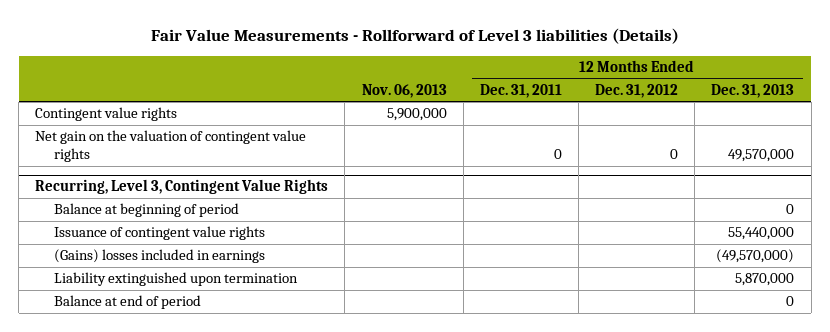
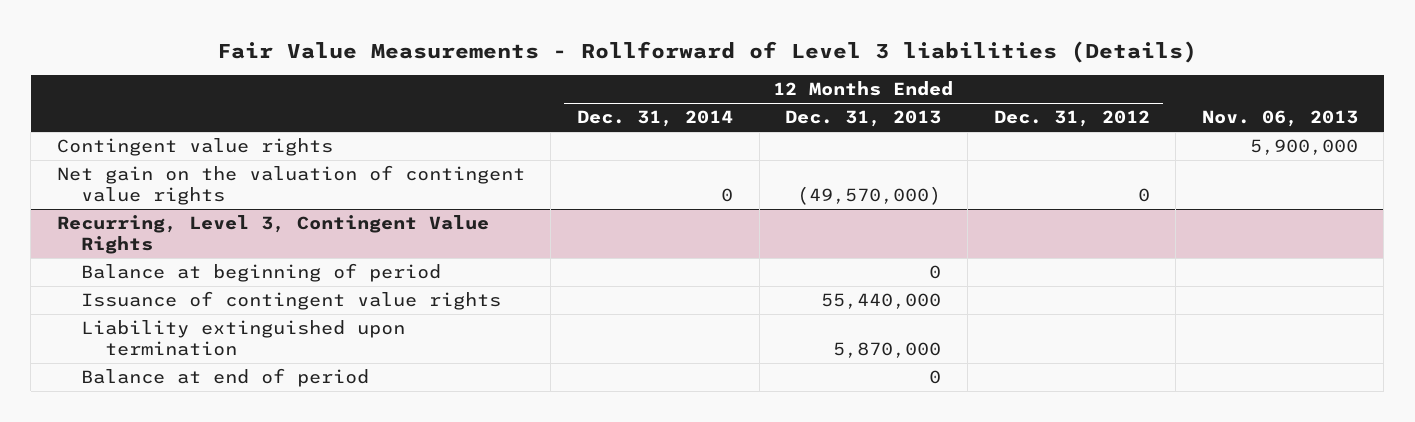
- | Nov. 06, 2013 | 12 Months Ended Dec. 31, 2011 | 12 Months Ended Dec. 31, 2012 | 12 Months Ended Dec. 31, 2013
+ | 12 Months Ended Dec. 31, 2014 | 12 Months Ended Dec. 31, 2013 | 12 Months Ended Dec. 31, 2012 | Nov. 06, 2013
- Net gain on the valuation of contingent value rights | | 0 | 0 | 49,570,000
+ Net gain on the valuation of contingent value rights | 0 | (49,570,000) | 0 |
@ Recurring, Level 3, Contingent Value Rights
- (Gains) losses included in earnings | | | | (49,570,000)

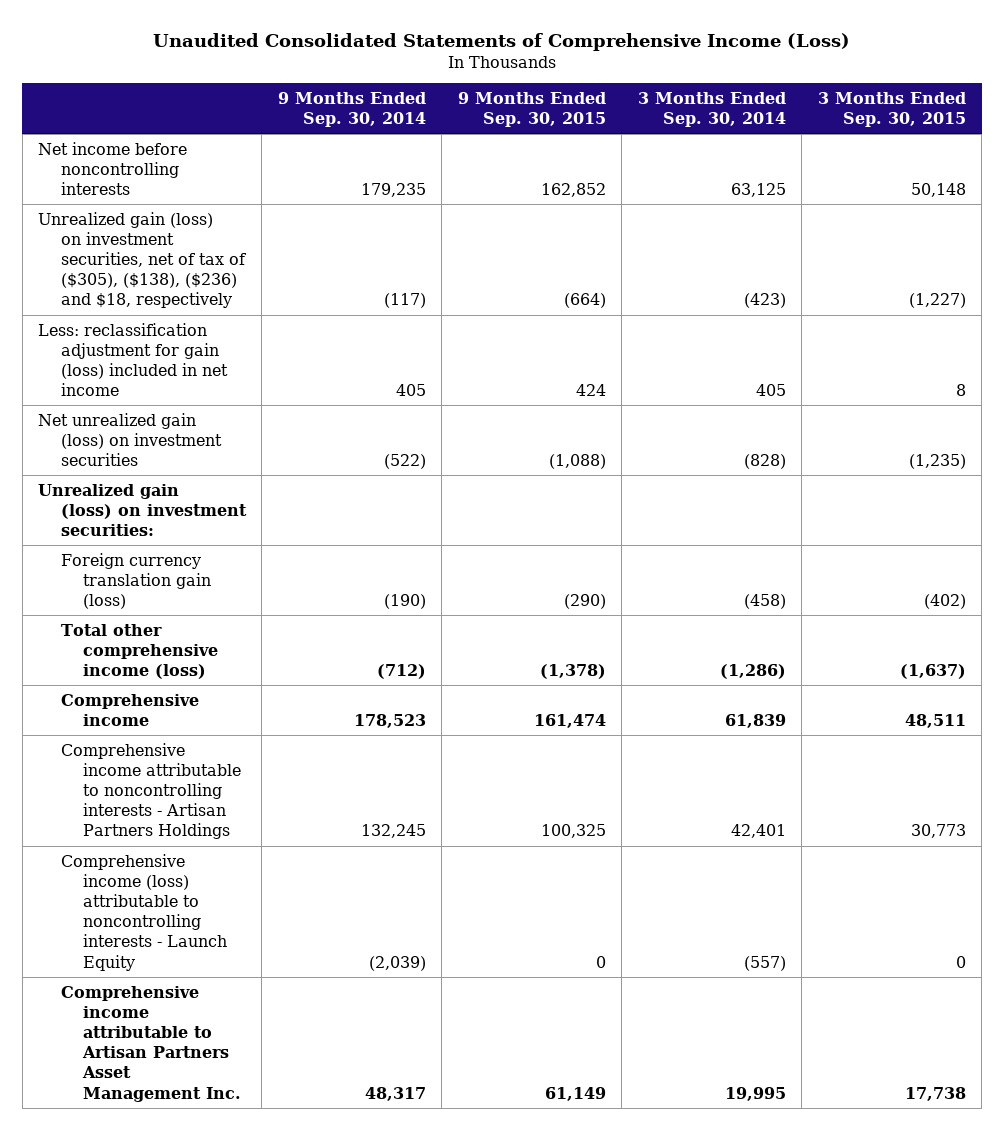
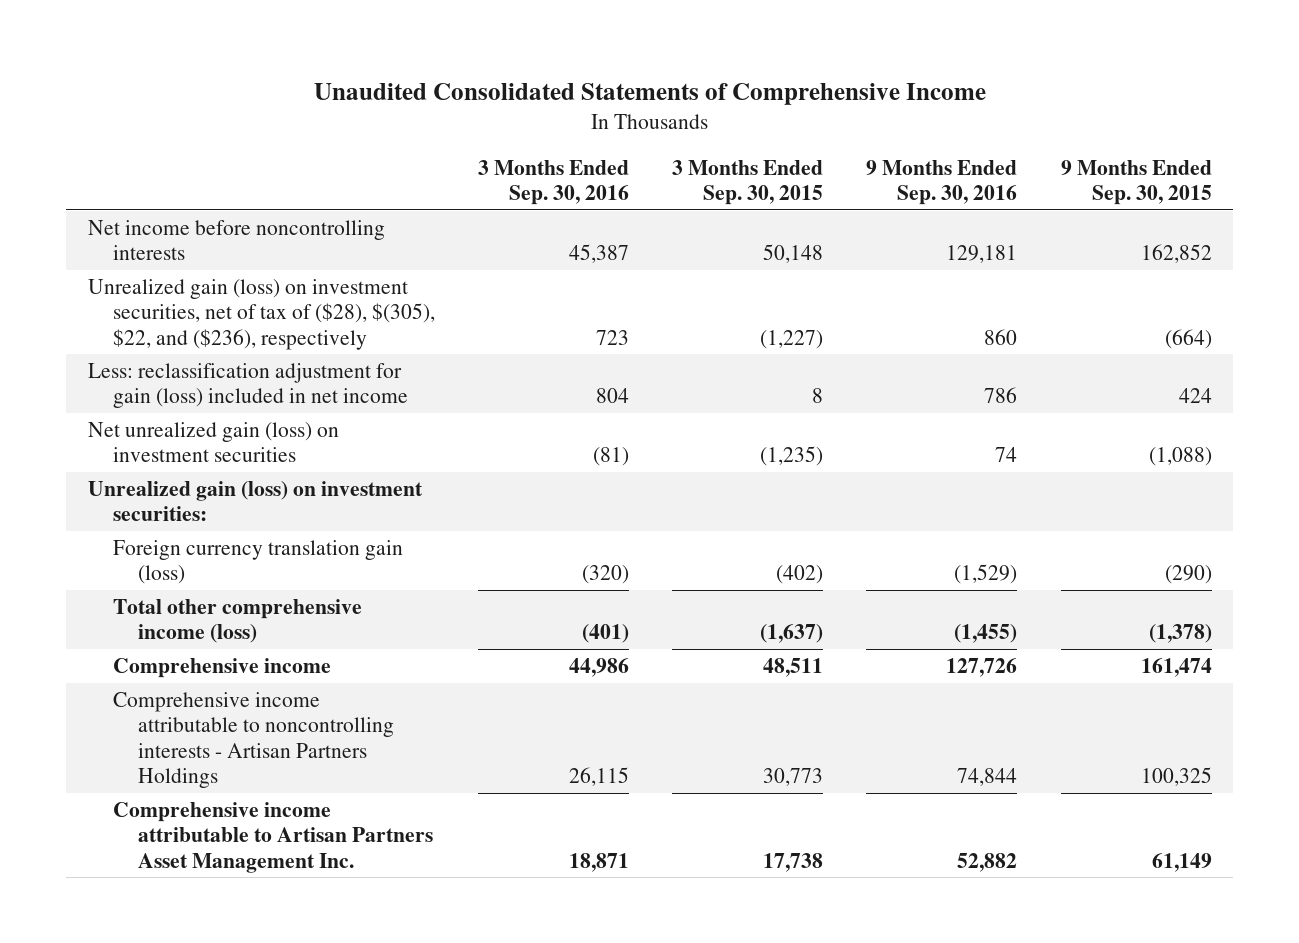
- Unaudited Consolidated Statements of Comprehensive Income (Loss)
+ Unaudited Consolidated Statements of Comprehensive Income
- | 9 Months Ended Sep. 30, 2014 | 9 Months Ended Sep. 30, 2015 | 3 Months Ended Sep. 30, 2014 | 3 Months Ended Sep. 30, 2015
+ | 3 Months Ended Sep. 30, 2016 | 3 Months Ended Sep. 30, 2015 | 9 Months Ended Sep. 30, 2016 | 9 Months Ended Sep. 30, 2015
- Unrealized gain (loss) on investment securities, net of tax of ($305), ($138), ($236) and $18, respectively | (117) | (664) | (423) | (1,227)
+ Unrealized gain (loss) on investment securities, net of tax of ($28), $(305), $22, and ($236), respectively | 723 | (1,227) | 860 | (664)
- Comprehensive income (loss) attributable to noncontrolling interests - Launch Equity | (2,039) | 0 | (557) | 0

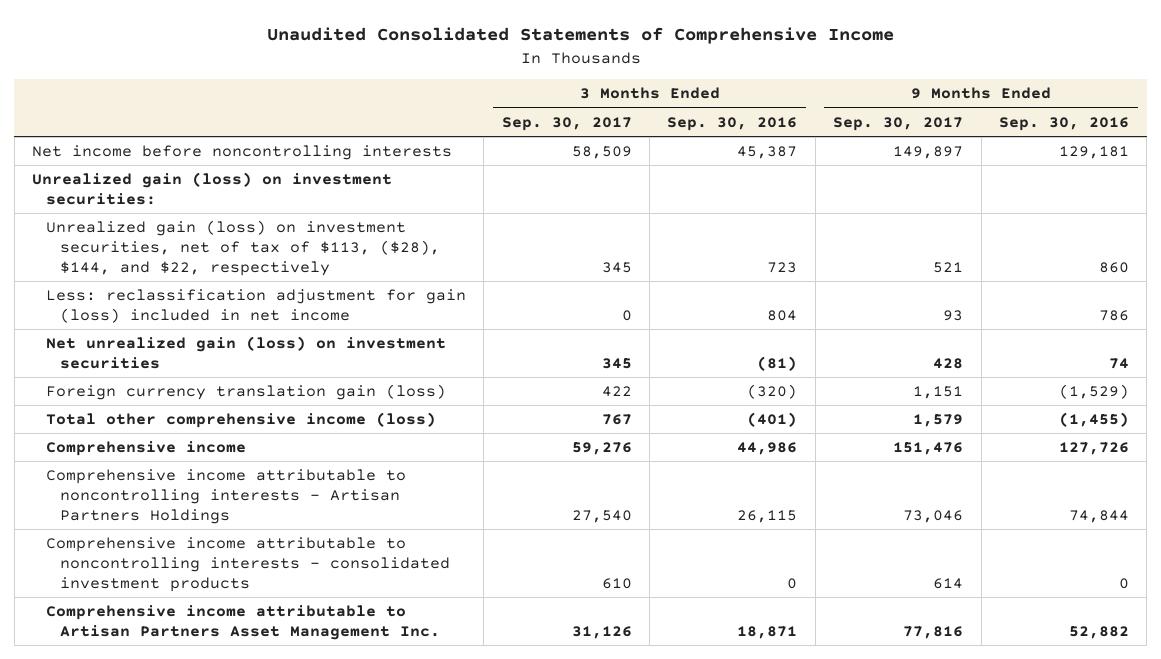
- | 3 Months Ended Sep. 30, 2016 | 3 Months Ended Sep. 30, 2015 | 9 Months Ended Sep. 30, 2016 | 9 Months Ended Sep. 30, 2015
+ | 3 Months Ended Sep. 30, 2017 | 3 Months Ended Sep. 30, 2016 | 9 Months Ended Sep. 30, 2017 | 9 Months Ended Sep. 30, 2016
- Unrealized gain (loss) on investment securities, net of tax of ($28), $(305), $22, and ($236), respectively | 723 | (1,227) | 860 | (664)
moved up: Unrealized gain (loss) on investment securities:
+ Unrealized gain (loss) on investment securities, net of tax of $113, ($28), $144, and $22, respectively | 345 | 723 | 521 | 860
+ Comprehensive income attributable to noncontrolling interests - consolidated investment products | 610 | 0 | 614 | 0

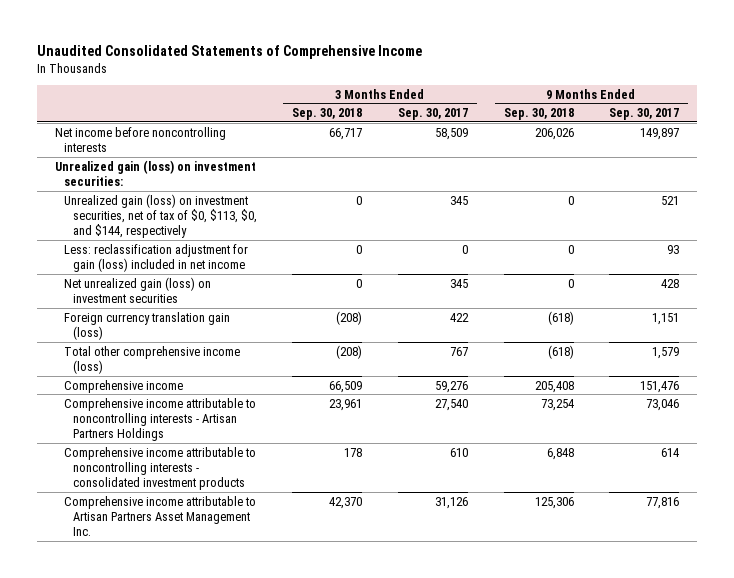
- | 3 Months Ended Sep. 30, 2017 | 3 Months Ended Sep. 30, 2016 | 9 Months Ended Sep. 30, 2017 | 9 Months Ended Sep. 30, 2016
+ | 3 Months Ended Sep. 30, 2018 | 3 Months Ended Sep. 30, 2017 | 9 Months Ended Sep. 30, 2018 | 9 Months Ended Sep. 30, 2017
- Unrealized gain (loss) on investment securities, net of tax of $113, ($28), $144, and $22, respectively | 345 | 723 | 521 | 860
+ Unrealized gain (loss) on investment securities, net of tax of $0, $113, $0, and $144, respectively | 0 | 345 | 0 | 521

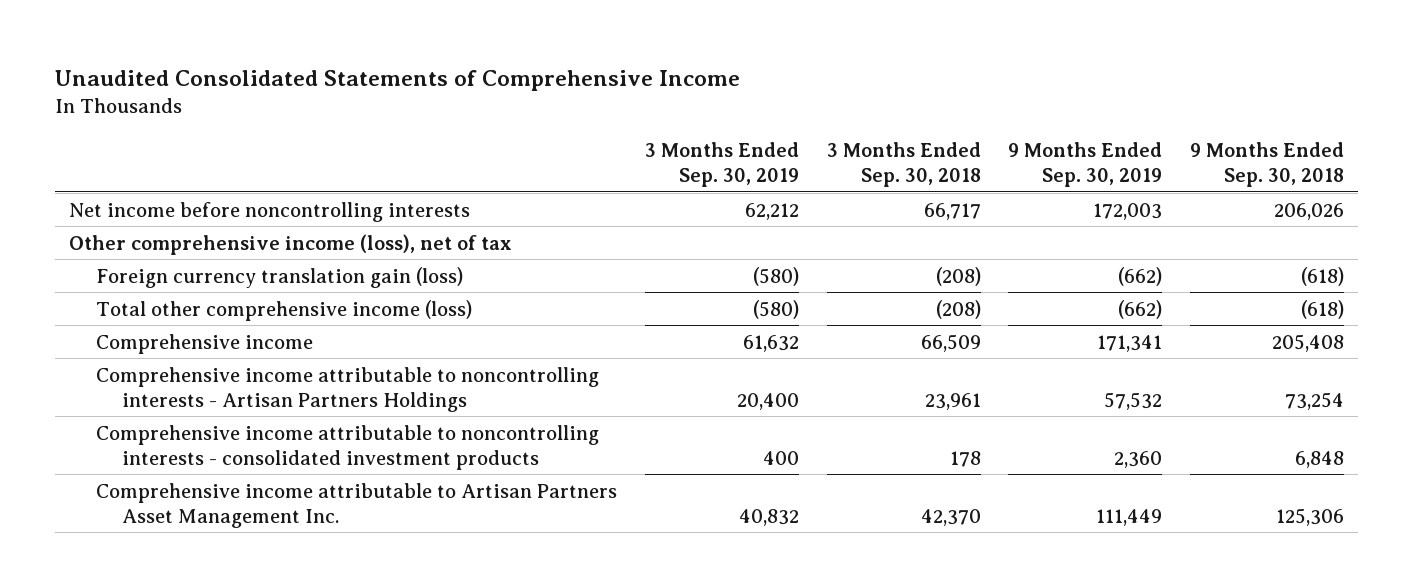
- | 3 Months Ended Sep. 30, 2018 | 3 Months Ended Sep. 30, 2017 | 9 Months Ended Sep. 30, 2018 | 9 Months Ended Sep. 30, 2017
+ | 3 Months Ended Sep. 30, 2019 | 3 Months Ended Sep. 30, 2018 | 9 Months Ended Sep. 30, 2019 | 9 Months Ended Sep. 30, 2018
- Unrealized gain (loss) on investment securities:
- Unrealized gain (loss) on investment securities, net of tax of $0, $113, $0, and $144, respectively | 0 | 345 | 0 | 521
- Less: reclassification adjustment for gain (loss) included in net income | 0 | 0 | 0 | 93
- Net unrealized gain (loss) on investment securities | 0 | 345 | 0 | 428
+ Other comprehensive income (loss), net of tax

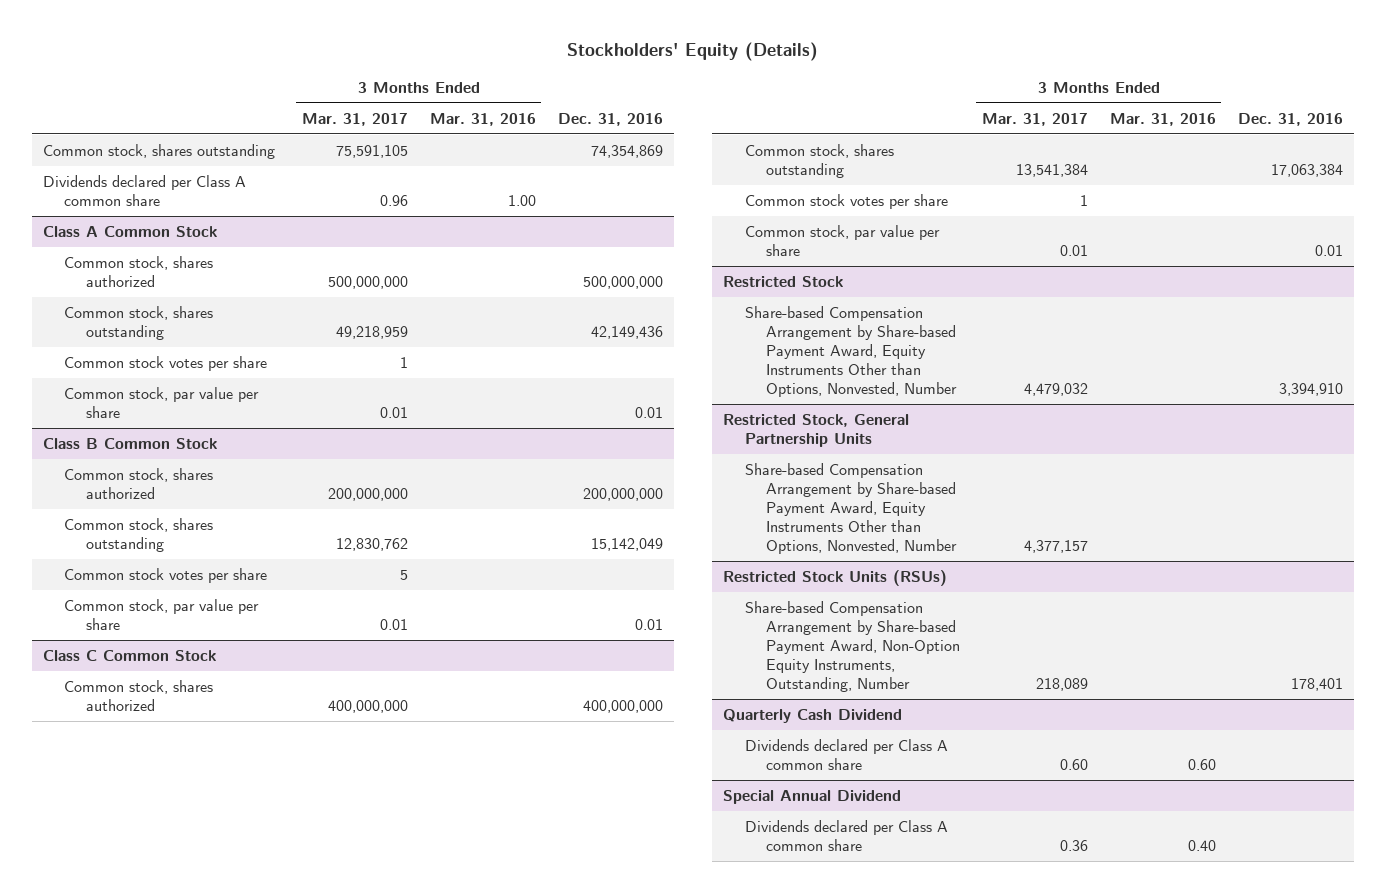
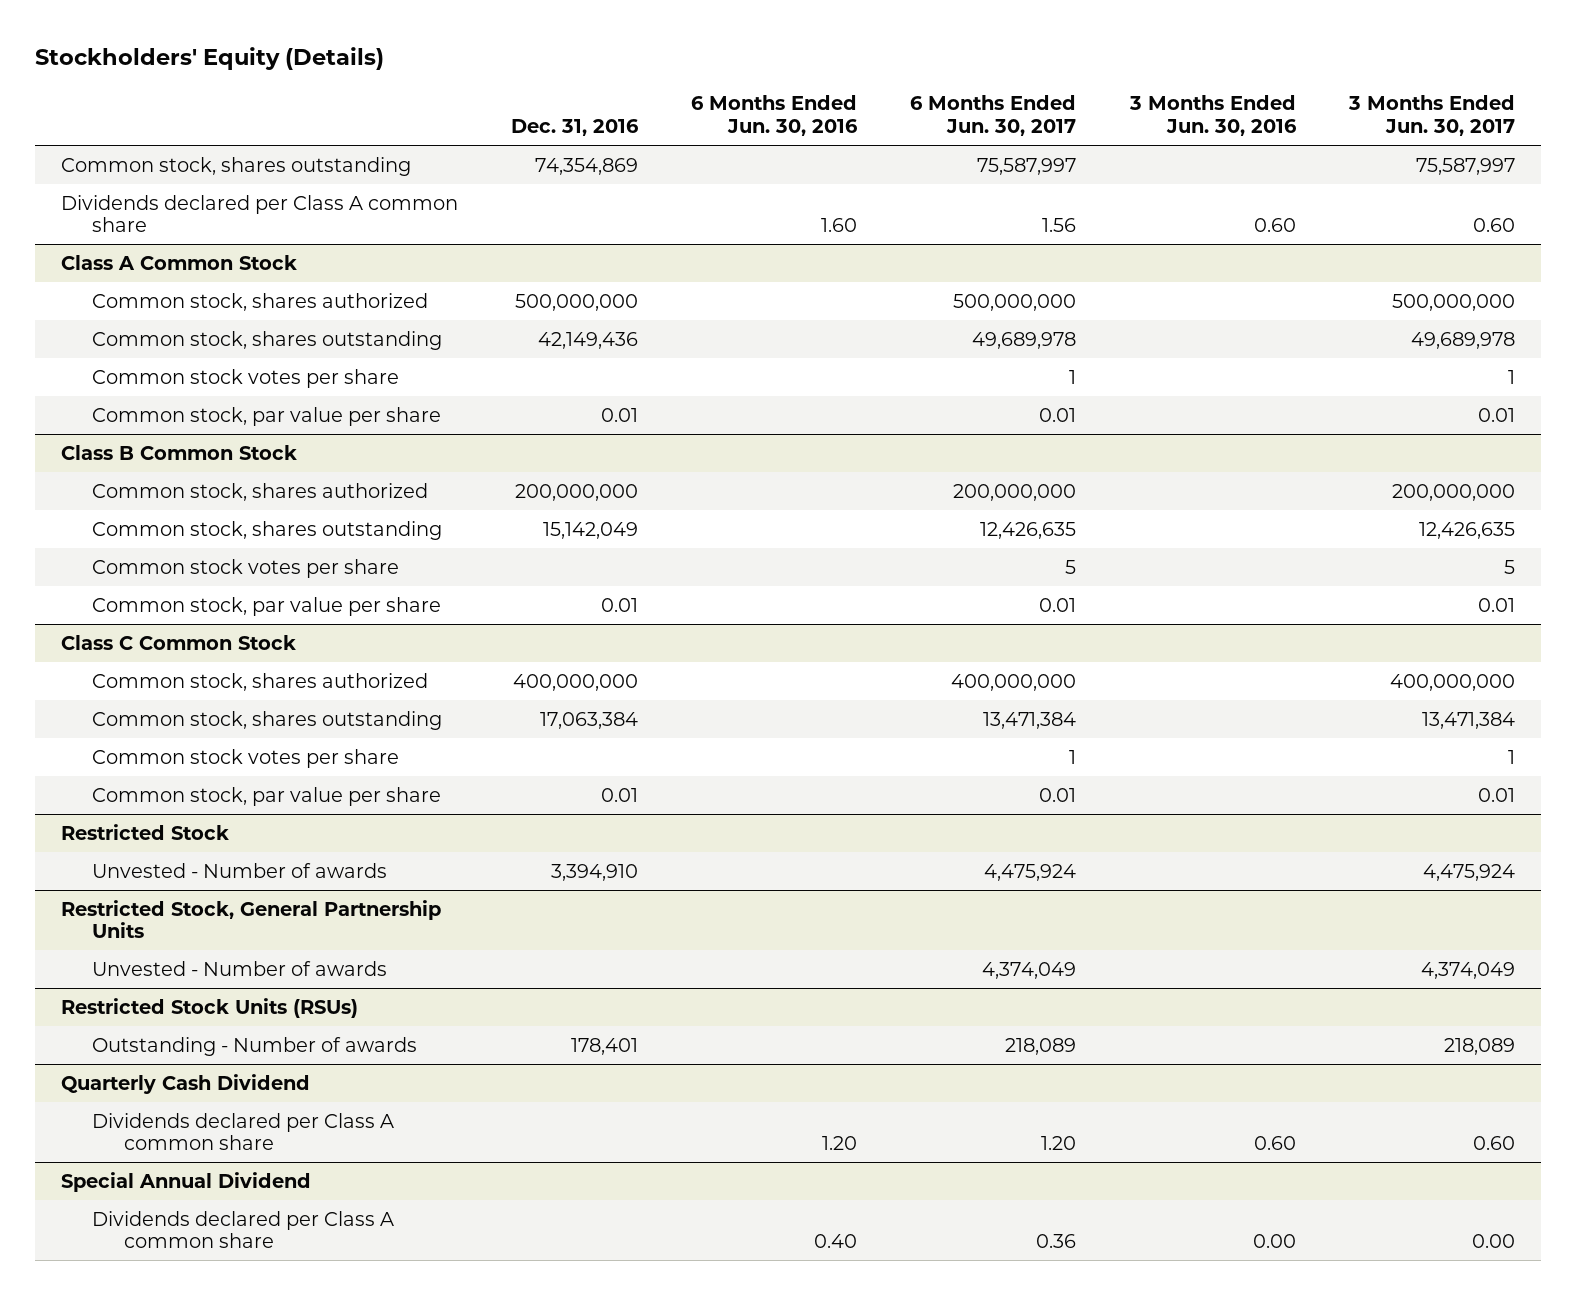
- | 3 Months Ended Mar. 31, 2017 | 3 Months Ended Mar. 31, 2016 | Dec. 31, 2016
+ | Dec. 31, 2016 | 6 Months Ended Jun. 30, 2016 | 6 Months Ended Jun. 30, 2017 | 3 Months Ended Jun. 30, 2016 | 3 Months Ended Jun. 30, 2017
@ Restricted Stock
- Share-based Compensation Arrangement by Share-based Payment Award, Equity Instruments Other than Options, Nonvested, Number | 4,479,032 | | 3,394,910
+ Unvested - Number of awards | 3,394,910 | | 4,475,924 | | 4,475,924
@ Restricted Stock, General Partnership Units
- Share-based Compensation Arrangement by Share-based Payment Award, Equity Instruments Other than Options, Nonvested, Number | 4,377,157 | |
+ Unvested - Number of awards | | | 4,374,049 | | 4,374,049
@ Restricted Stock Units (RSUs)
- Share-based Compensation Arrangement by Share-based Payment Award, Non-Option Equity Instruments, Outstanding, Number | 218,089 | | 178,401
+ Outstanding - Number of awards | 178,401 | | 218,089 | | 218,089

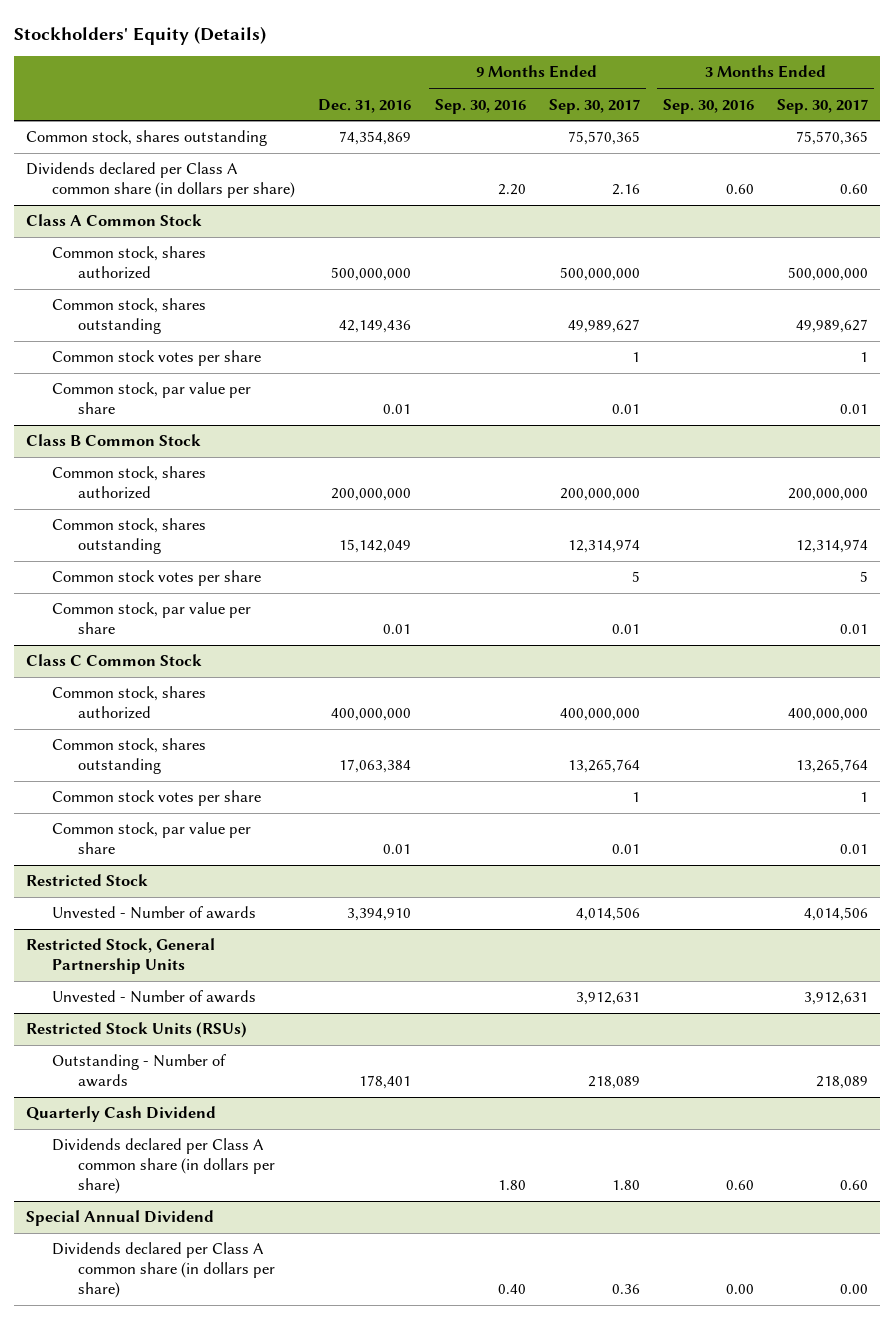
- | Dec. 31, 2016 | 6 Months Ended Jun. 30, 2016 | 6 Months Ended Jun. 30, 2017 | 3 Months Ended Jun. 30, 2016 | 3 Months Ended Jun. 30, 2017
+ | Dec. 31, 2016 | 9 Months Ended Sep. 30, 2016 | 9 Months Ended Sep. 30, 2017 | 3 Months Ended Sep. 30, 2016 | 3 Months Ended Sep. 30, 2017
- Dividends declared per Class A common share | | 1.60 | 1.56 | 0.60 | 0.60
+ Dividends declared per Class A common share (in dollars per share) | | 2.20 | 2.16 | 0.60 | 0.60
@ Quarterly Cash Dividend
- Dividends declared per Class A common share | | 1.20 | 1.20 | 0.60 | 0.60
+ Dividends declared per Class A common share (in dollars per share) | | 1.80 | 1.80 | 0.60 | 0.60
@ Special Annual Dividend
- Dividends declared per Class A common share | | 0.40 | 0.36 | 0.00 | 0.00
+ Dividends declared per Class A common share (in dollars per share) | | 0.40 | 0.36 | 0.00 | 0.00

